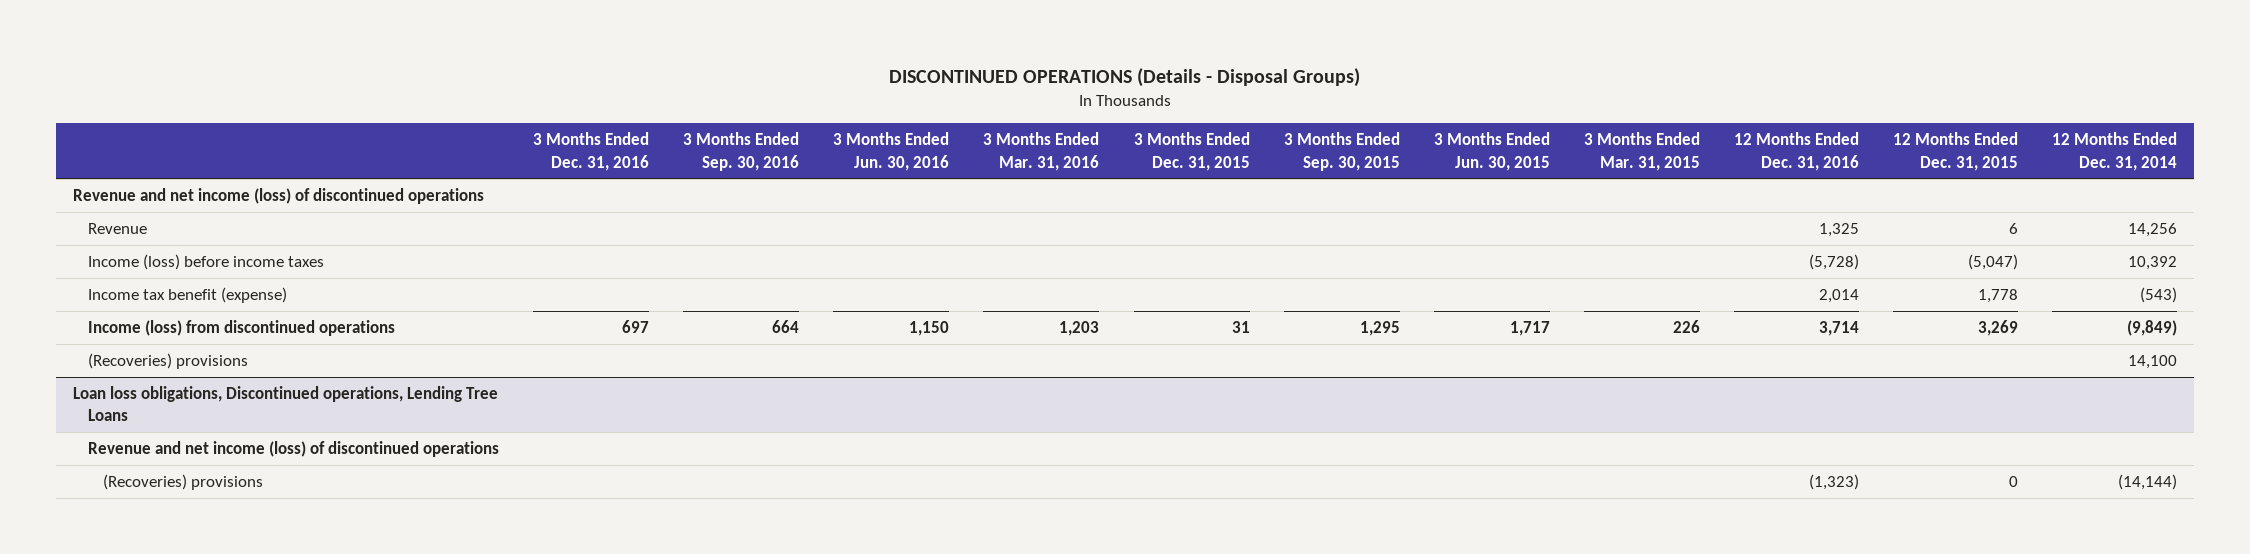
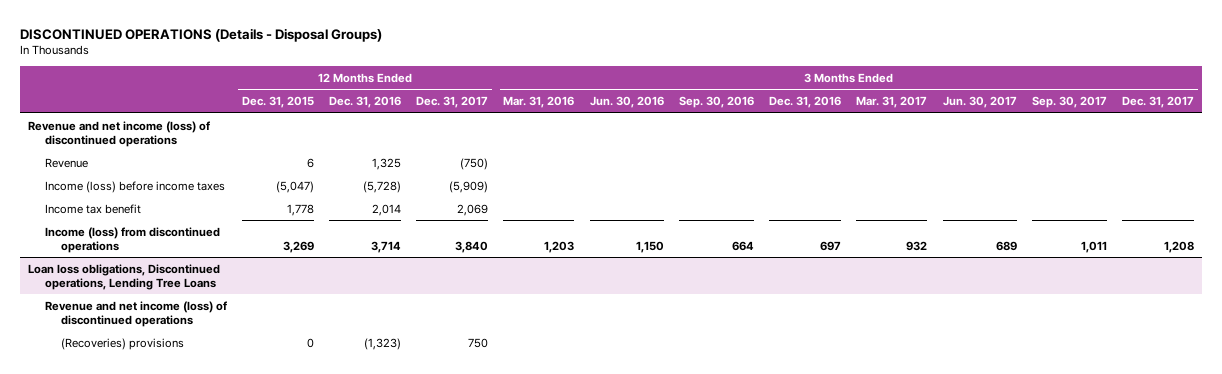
- | 3 Months Ended Dec. 31, 2016 | 3 Months Ended Sep. 30, 2016 | 3 Months Ended Jun. 30, 2016 | 3 Months Ended Mar. 31, 2016 | 3 Months Ended Dec. 31, 2015 | 3 Months Ended Sep. 30, 2015 | 3 Months Ended Jun. 30, 2015 | 3 Months Ended Mar. 31, 2015 | 12 Months Ended Dec. 31, 2016 | 12 Months Ended Dec. 31, 2015 | 12 Months Ended Dec. 31, 2014
+ | 12 Months Ended Dec. 31, 2015 | 12 Months Ended Dec. 31, 2016 | 12 Months Ended Dec. 31, 2017 | 3 Months Ended Mar. 31, 2016 | 3 Months Ended Jun. 30, 2016 | 3 Months Ended Sep. 30, 2016 | 3 Months Ended Dec. 31, 2016 | 3 Months Ended Mar. 31, 2017 | 3 Months Ended Jun. 30, 2017 | 3 Months Ended Sep. 30, 2017 | 3 Months Ended Dec. 31, 2017
- Income tax benefit (expense) | | | | | | | | | 2,014 | 1,778 | (543)
+ Income tax benefit | 1,778 | 2,014 | 2,069 | | | | | | | |
- (Recoveries) provisions | | | | | | | | | | | 14,100

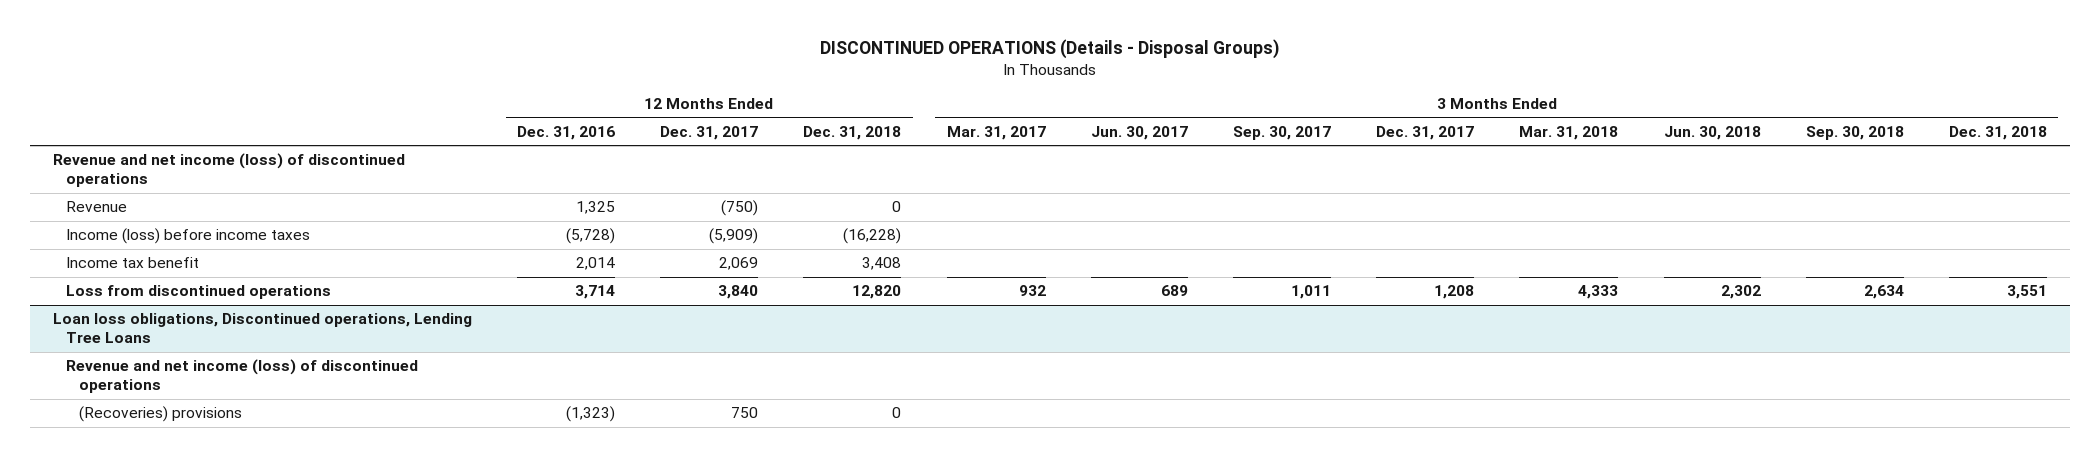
- | 12 Months Ended Dec. 31, 2015 | 12 Months Ended Dec. 31, 2016 | 12 Months Ended Dec. 31, 2017 | 3 Months Ended Mar. 31, 2016 | 3 Months Ended Jun. 30, 2016 | 3 Months Ended Sep. 30, 2016 | 3 Months Ended Dec. 31, 2016 | 3 Months Ended Mar. 31, 2017 | 3 Months Ended Jun. 30, 2017 | 3 Months Ended Sep. 30, 2017 | 3 Months Ended Dec. 31, 2017
+ | 12 Months Ended Dec. 31, 2016 | 12 Months Ended Dec. 31, 2017 | 12 Months Ended Dec. 31, 2018 | 3 Months Ended Mar. 31, 2017 | 3 Months Ended Jun. 30, 2017 | 3 Months Ended Sep. 30, 2017 | 3 Months Ended Dec. 31, 2017 | 3 Months Ended Mar. 31, 2018 | 3 Months Ended Jun. 30, 2018 | 3 Months Ended Sep. 30, 2018 | 3 Months Ended Dec. 31, 2018
- Income (loss) from discontinued operations | 3,269 | 3,714 | 3,840 | 1,203 | 1,150 | 664 | 697 | 932 | 689 | 1,011 | 1,208
+ Loss from discontinued operations | 3,714 | 3,840 | 12,820 | 932 | 689 | 1,011 | 1,208 | 4,333 | 2,302 | 2,634 | 3,551

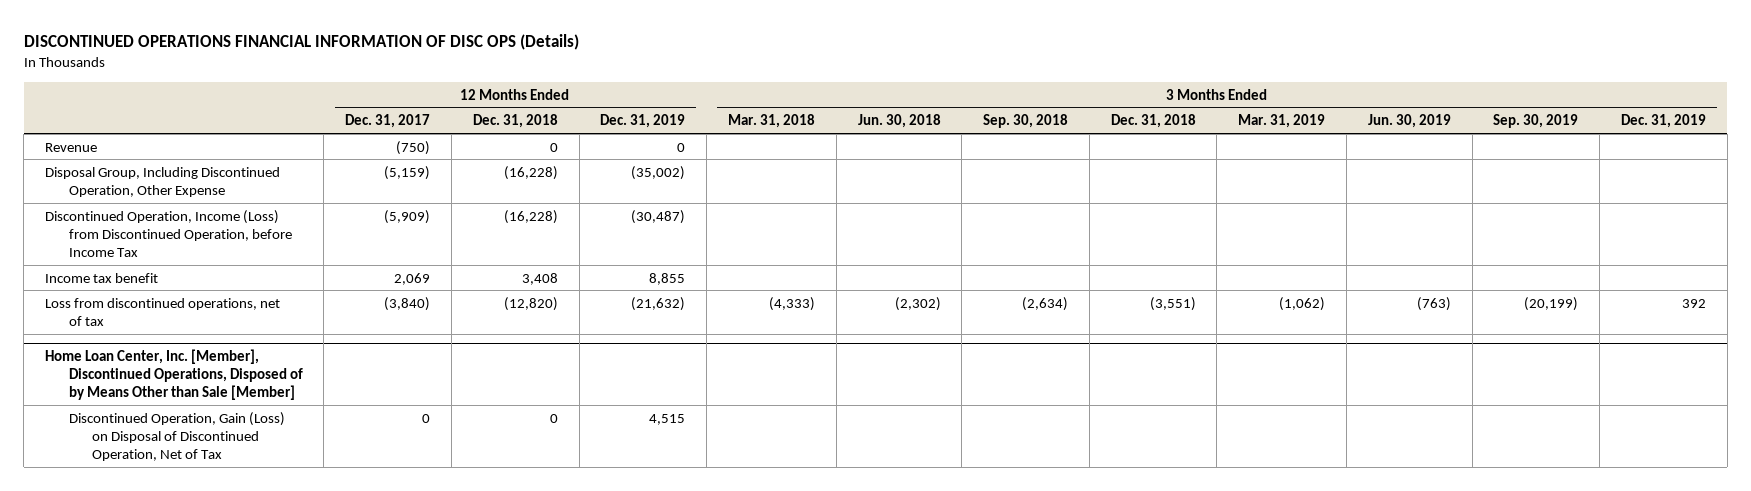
- DISCONTINUED OPERATIONS (Details - Disposal Groups)
+ DISCONTINUED OPERATIONS FINANCIAL INFORMATION OF DISC OPS (Details)
- | 12 Months Ended Dec. 31, 2016 | 12 Months Ended Dec. 31, 2017 | 12 Months Ended Dec. 31, 2018 | 3 Months Ended Mar. 31, 2017 | 3 Months Ended Jun. 30, 2017 | 3 Months Ended Sep. 30, 2017 | 3 Months Ended Dec. 31, 2017 | 3 Months Ended Mar. 31, 2018 | 3 Months Ended Jun. 30, 2018 | 3 Months Ended Sep. 30, 2018 | 3 Months Ended Dec. 31, 2018
+ | 12 Months Ended Dec. 31, 2017 | 12 Months Ended Dec. 31, 2018 | 12 Months Ended Dec. 31, 2019 | 3 Months Ended Mar. 31, 2018 | 3 Months Ended Jun. 30, 2018 | 3 Months Ended Sep. 30, 2018 | 3 Months Ended Dec. 31, 2018 | 3 Months Ended Mar. 31, 2019 | 3 Months Ended Jun. 30, 2019 | 3 Months Ended Sep. 30, 2019 | 3 Months Ended Dec. 31, 2019
- Revenue and net income (loss) of discontinued operations
- Income (loss) before income taxes | (5,728) | (5,909) | (16,228) | | | | | | | |
+ Disposal Group, Including Discontinued Operation, Other Expense | (5,159) | (16,228) | (35,002) | | | | | | | |
+ Discontinued Operation, Income (Loss) from Discontinued Operation, before Income Tax | (5,909) | (16,228) | (30,487) | | | | | | | |
- Loss from discontinued operations | 3,714 | 3,840 | 12,820 | 932 | 689 | 1,011 | 1,208 | 4,333 | 2,302 | 2,634 | 3,551
- Loan loss obligations, Discontinued operations, Lending Tree Loans
- Revenue and net income (loss) of discontinued operations
- (Recoveries) provisions | (1,323) | 750 | 0 | | | | | | | |
+ Loss from discontinued operations, net of tax | (3,840) | (12,820) | (21,632) | (4,333) | (2,302) | (2,634) | (3,551) | (1,062) | (763) | (20,199) | 392
+ Home Loan Center, Inc. [Member], Discontinued Operations, Disposed of by Means Other than Sale [Member]
+ Discontinued Operation, Gain (Loss) on Disposal of Discontinued Operation, Net of Tax | 0 | 0 | 4,515 | | | | | | | |

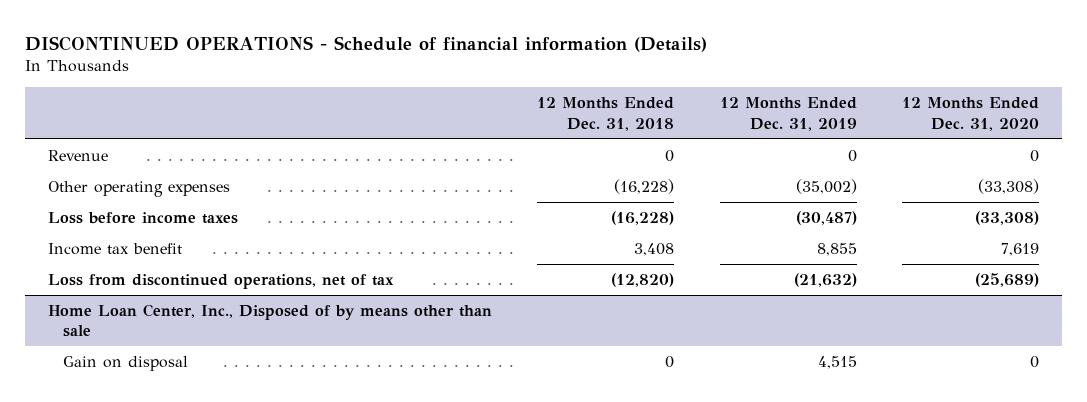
- DISCONTINUED OPERATIONS FINANCIAL INFORMATION OF DISC OPS (Details)
+ DISCONTINUED OPERATIONS - Schedule of financial information (Details)
- | 12 Months Ended Dec. 31, 2017 | 12 Months Ended Dec. 31, 2018 | 12 Months Ended Dec. 31, 2019 | 3 Months Ended Mar. 31, 2018 | 3 Months Ended Jun. 30, 2018 | 3 Months Ended Sep. 30, 2018 | 3 Months Ended Dec. 31, 2018 | 3 Months Ended Mar. 31, 2019 | 3 Months Ended Jun. 30, 2019 | 3 Months Ended Sep. 30, 2019 | 3 Months Ended Dec. 31, 2019
+ | 12 Months Ended Dec. 31, 2018 | 12 Months Ended Dec. 31, 2019 | 12 Months Ended Dec. 31, 2020
- Disposal Group, Including Discontinued Operation, Other Expense | (5,159) | (16,228) | (35,002) | | | | | | | |
- Discontinued Operation, Income (Loss) from Discontinued Operation, before Income Tax | (5,909) | (16,228) | (30,487) | | | | | | | |
+ Other operating expenses | (16,228) | (35,002) | (33,308)
+ Loss before income taxes | (16,228) | (30,487) | (33,308)
- Home Loan Center, Inc. [Member], Discontinued Operations, Disposed of by Means Other than Sale [Member]
- Discontinued Operation, Gain (Loss) on Disposal of Discontinued Operation, Net of Tax | 0 | 0 | 4,515 | | | | | | | |
+ Home Loan Center, Inc., Disposed of by means other than sale
+ Gain on disposal | 0 | 4,515 | 0

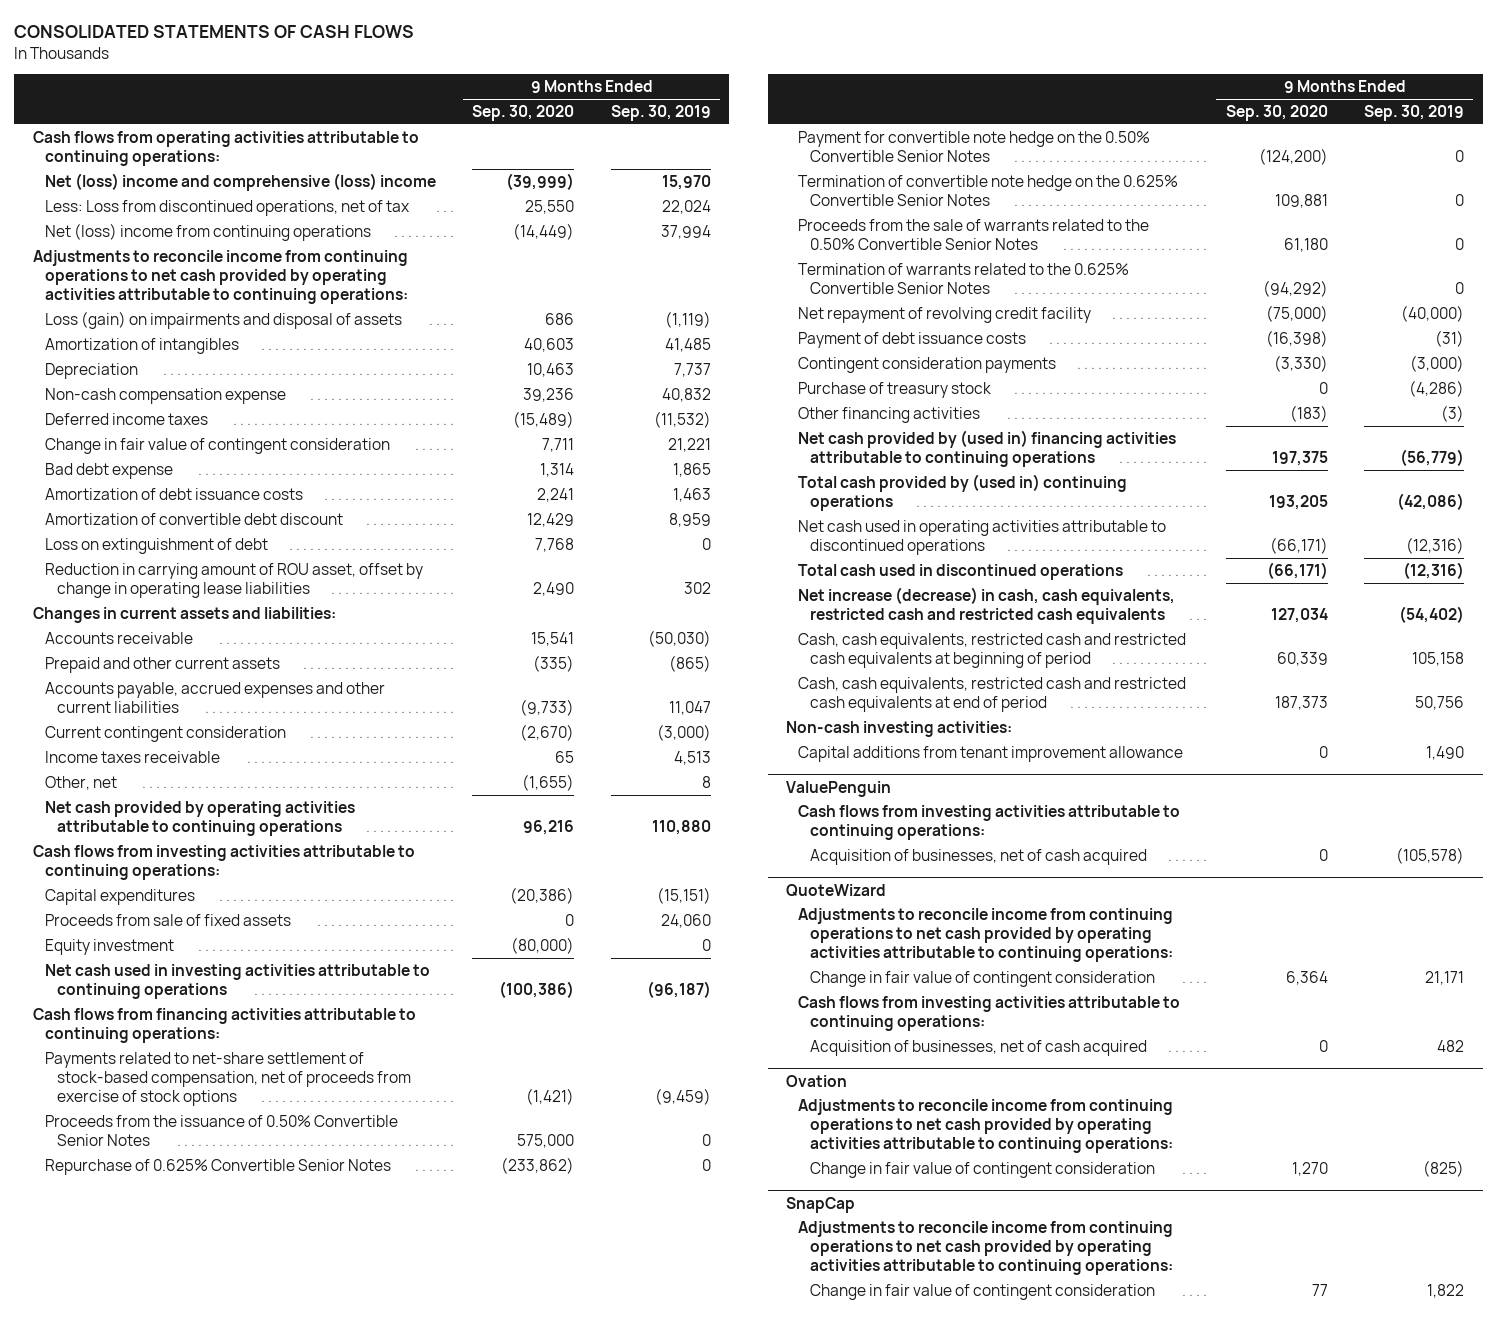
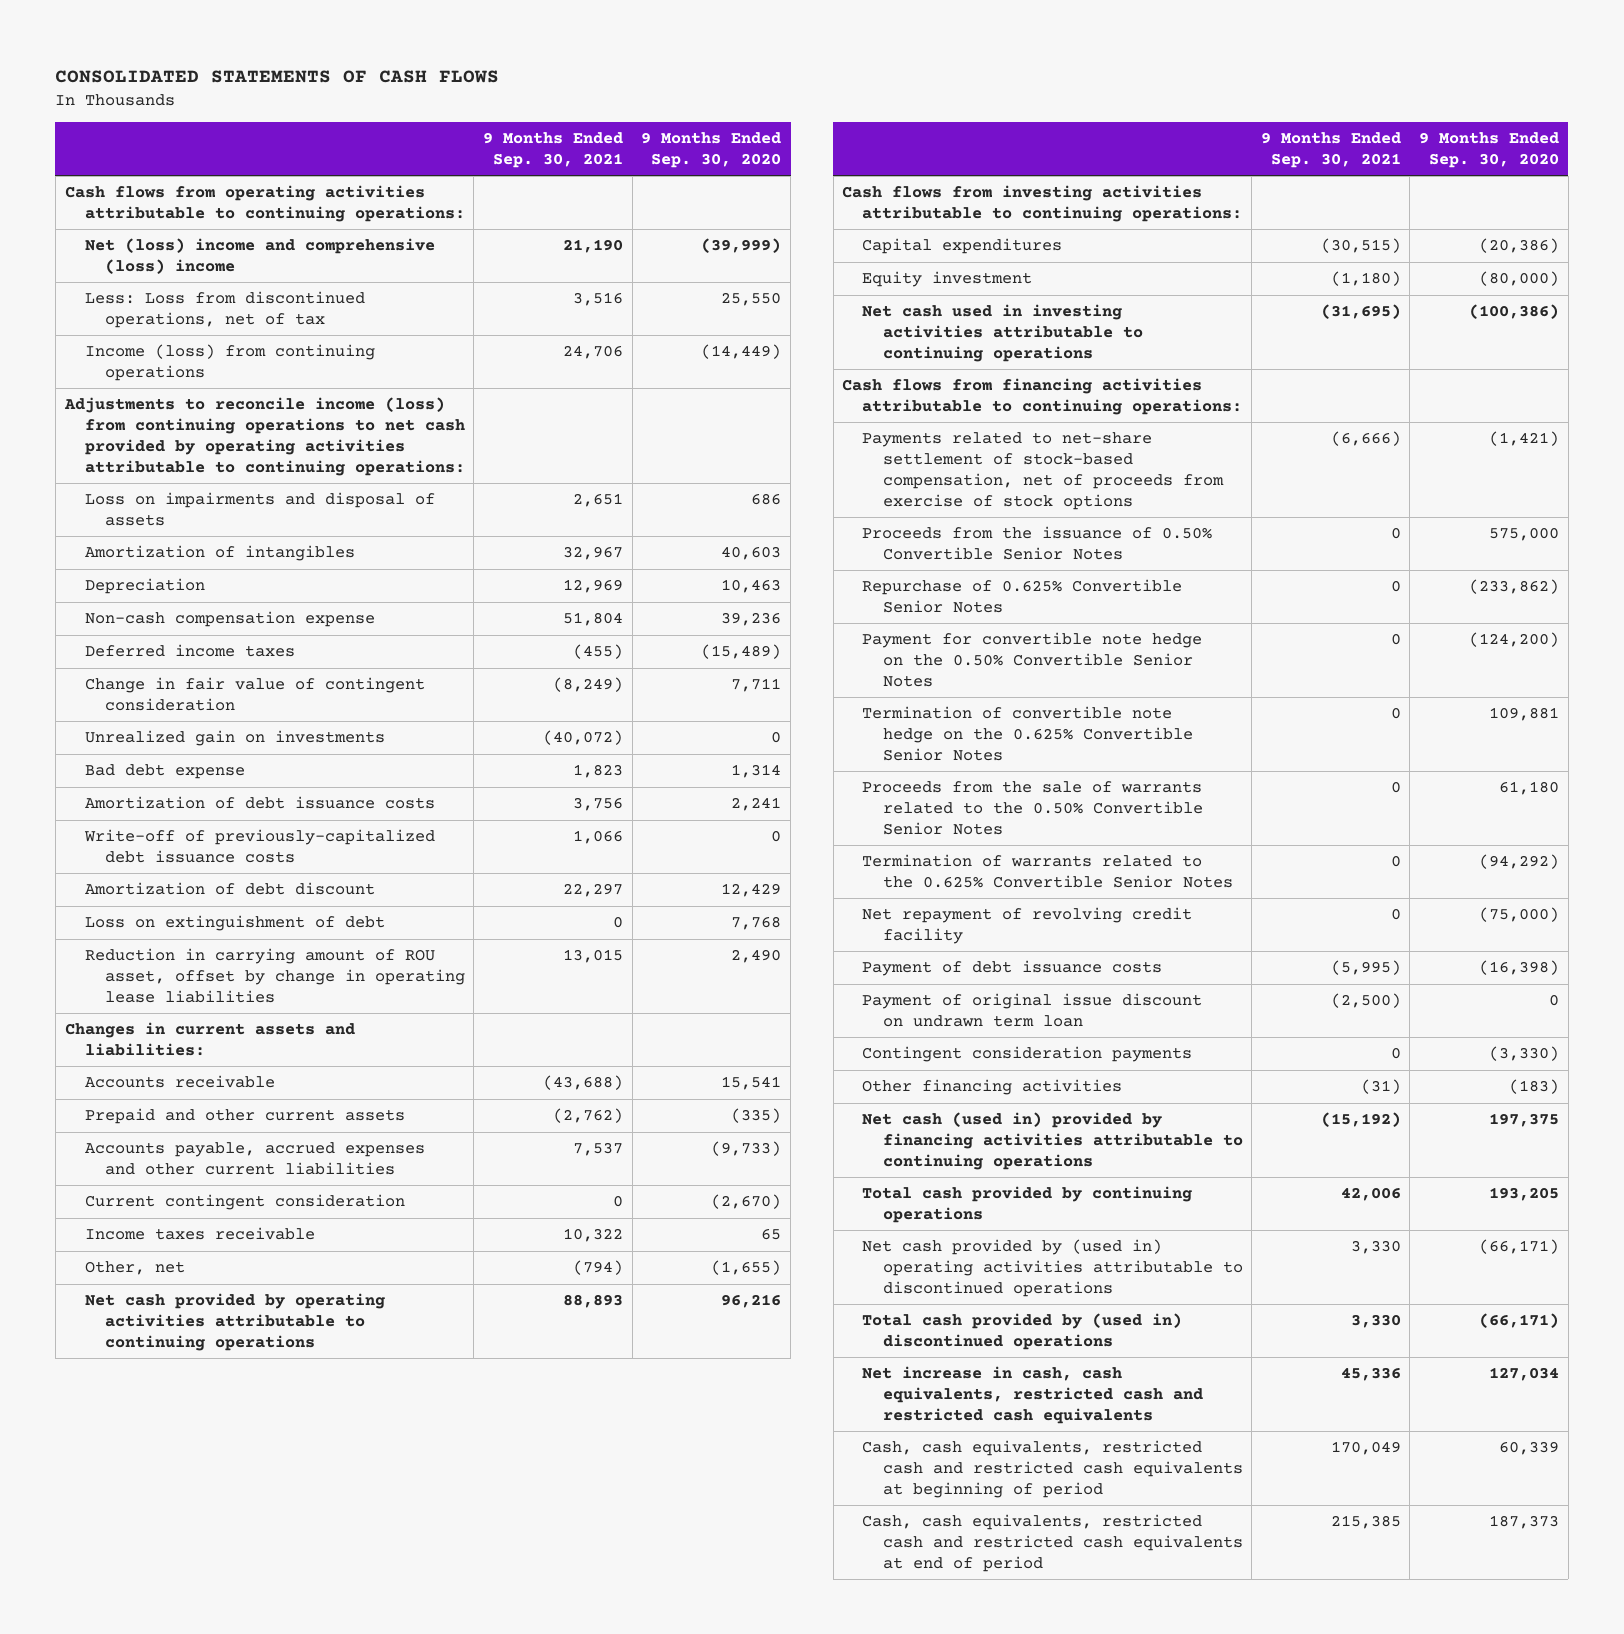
- | 9 Months Ended Sep. 30, 2020 | 9 Months Ended Sep. 30, 2019
+ | 9 Months Ended Sep. 30, 2021 | 9 Months Ended Sep. 30, 2020
- Net (loss) income from continuing operations | (14,449) | 37,994
- Adjustments to reconcile income from continuing operations to net cash provided by operating activities attributable to continuing operations:
- Loss (gain) on impairments and disposal of assets | 686 | (1,119)
+ Income (loss) from continuing operations | 24,706 | (14,449)
+ Adjustments to reconcile income (loss) from continuing operations to net cash provided by operating activities attributable to continuing operations:
+ Loss on impairments and disposal of assets | 2,651 | 686
+ Unrealized gain on investments | (40,072) | 0
- Amortization of convertible debt discount | 12,429 | 8,959
+ Write-off of previously-capitalized debt issuance costs | 1,066 | 0
+ Amortization of debt discount | 22,297 | 12,429
- Proceeds from sale of fixed assets | 0 | 24,060
+ Payment of original issue discount on undrawn term loan | (2,500) | 0
- Purchase of treasury stock | 0 | (4,286)
- Net cash provided by (used in) financing activities attributable to continuing operations | 197,375 | (56,779)
- Total cash provided by (used in) continuing operations | 193,205 | (42,086)
- Net cash used in operating activities attributable to discontinued operations | (66,171) | (12,316)
- Total cash used in discontinued operations | (66,171) | (12,316)
- Net increase (decrease) in cash, cash equivalents, restricted cash and restricted cash equivalents | 127,034 | (54,402)
+ Net cash (used in) provided by financing activities attributable to continuing operations | (15,192) | 197,375
+ Total cash provided by continuing operations | 42,006 | 193,205
+ Net cash provided by (used in) operating activities attributable to discontinued operations | 3,330 | (66,171)
+ Total cash provided by (used in) discontinued operations | 3,330 | (66,171)
+ Net increase in cash, cash equivalents, restricted cash and restricted cash equivalents | 45,336 | 127,034
- Non-cash investing activities:
- Capital additions from tenant improvement allowance | 0 | 1,490
- ValuePenguin
- Cash flows from investing activities attributable to continuing operations:
- Acquisition of businesses, net of cash acquired | 0 | (105,578)
- QuoteWizard
- Adjustments to reconcile income from continuing operations to net cash provided by operating activities attributable to continuing operations:
- Change in fair value of contingent consideration | 6,364 | 21,171
- Cash flows from investing activities attributable to continuing operations:
- Acquisition of businesses, net of cash acquired | 0 | 482
- Ovation
- Adjustments to reconcile income from continuing operations to net cash provided by operating activities attributable to continuing operations:
- Change in fair value of contingent consideration | 1,270 | (825)
- SnapCap
- Adjustments to reconcile income from continuing operations to net cash provided by operating activities attributable to continuing operations:
- Change in fair value of contingent consideration | 77 | 1,822

